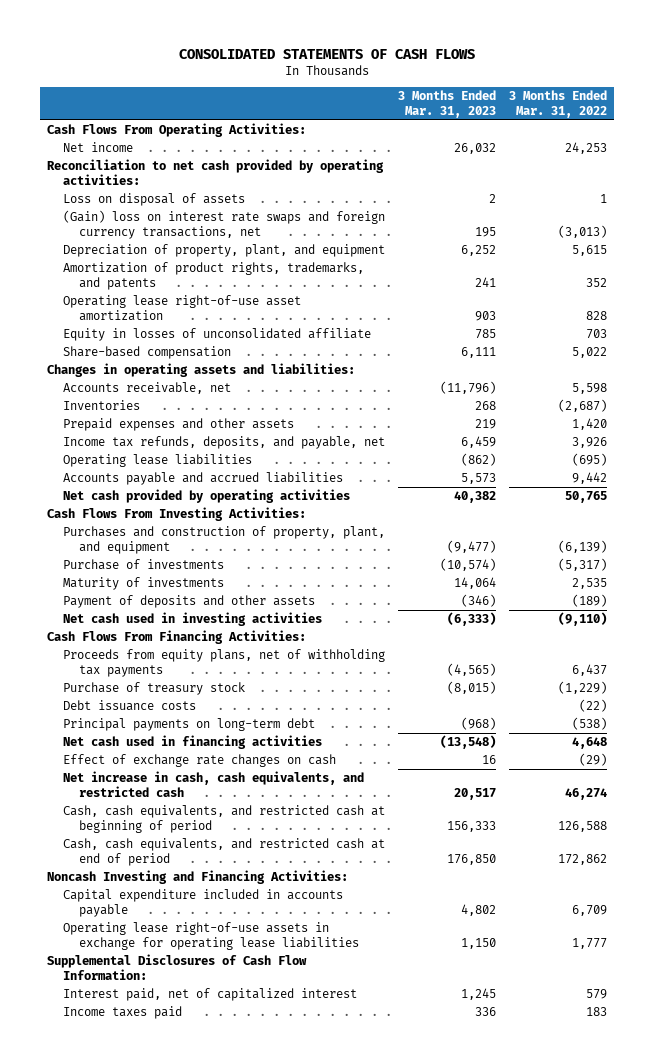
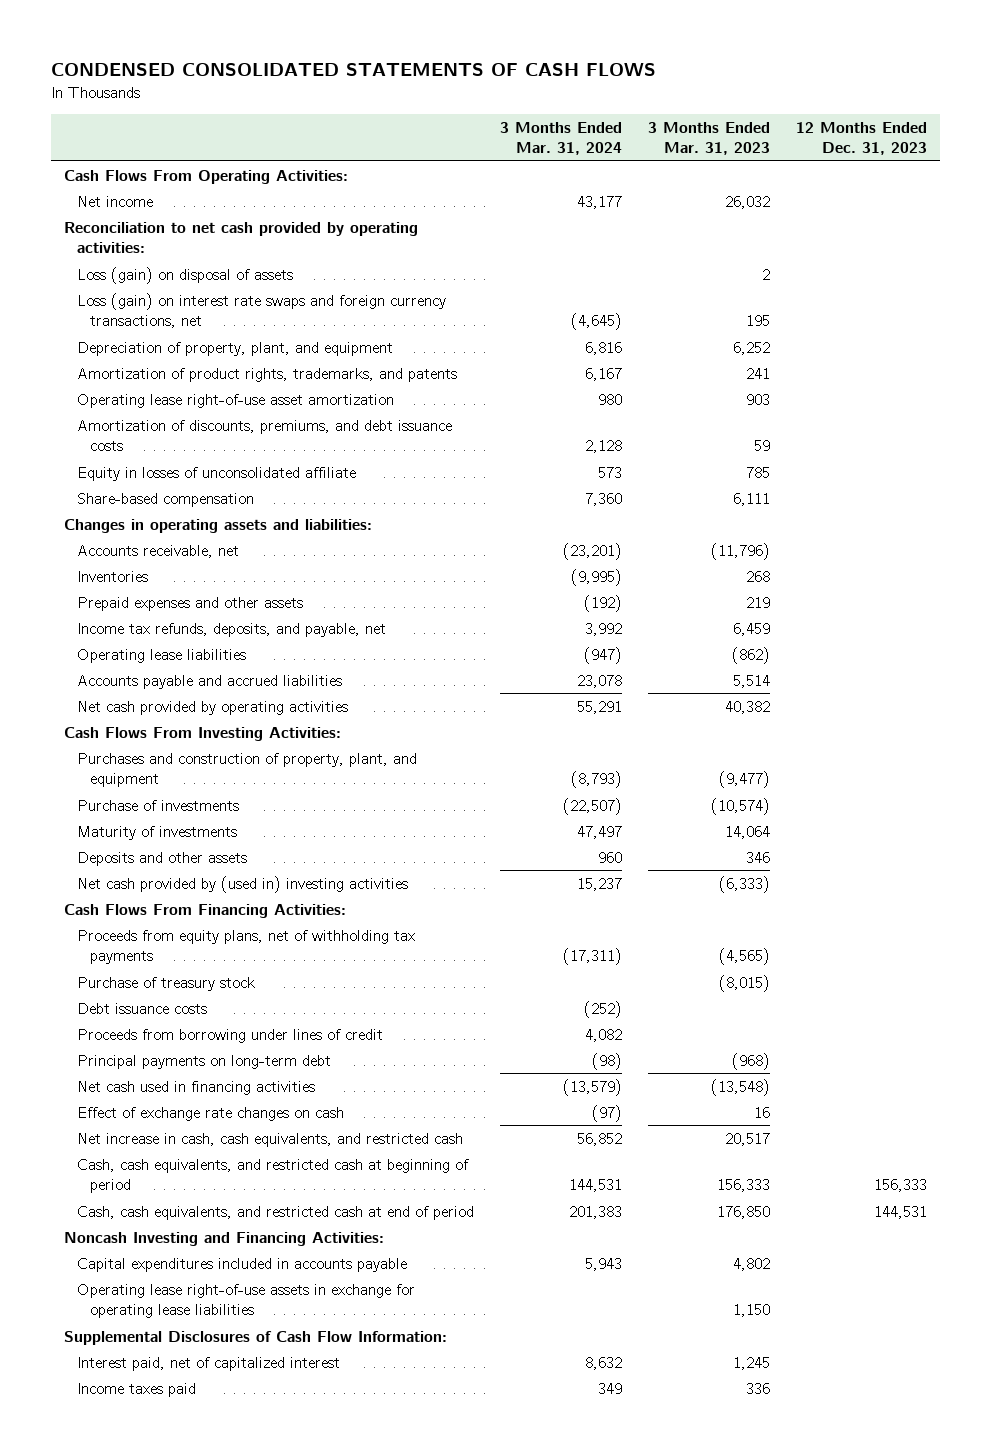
- CONSOLIDATED STATEMENTS OF CASH FLOWS
+ CONDENSED CONSOLIDATED STATEMENTS OF CASH FLOWS
- | 3 Months Ended Mar. 31, 2023 | 3 Months Ended Mar. 31, 2022
+ | 3 Months Ended Mar. 31, 2024 | 3 Months Ended Mar. 31, 2023 | 12 Months Ended Dec. 31, 2023
- Loss on disposal of assets | 2 | 1
- (Gain) loss on interest rate swaps and foreign currency transactions, net | 195 | (3,013)
+ Loss (gain) on disposal of assets | | 2 |
+ Loss (gain) on interest rate swaps and foreign currency transactions, net | (4,645) | 195 |
+ Amortization of discounts, premiums, and debt issuance costs | 2,128 | 59 |
- Accounts payable and accrued liabilities | 5,573 | 9,442
+ Accounts payable and accrued liabilities | 23,078 | 5,514 |
- Payment of deposits and other assets | (346) | (189)
- Net cash used in investing activities | (6,333) | (9,110)
+ Deposits and other assets | 960 | 346 |
+ Net cash provided by (used in) investing activities | 15,237 | (6,333) |
+ Proceeds from borrowing under lines of credit | 4,082 | |
- Capital expenditure included in accounts payable | 4,802 | 6,709
+ Capital expenditures included in accounts payable | 5,943 | 4,802 |

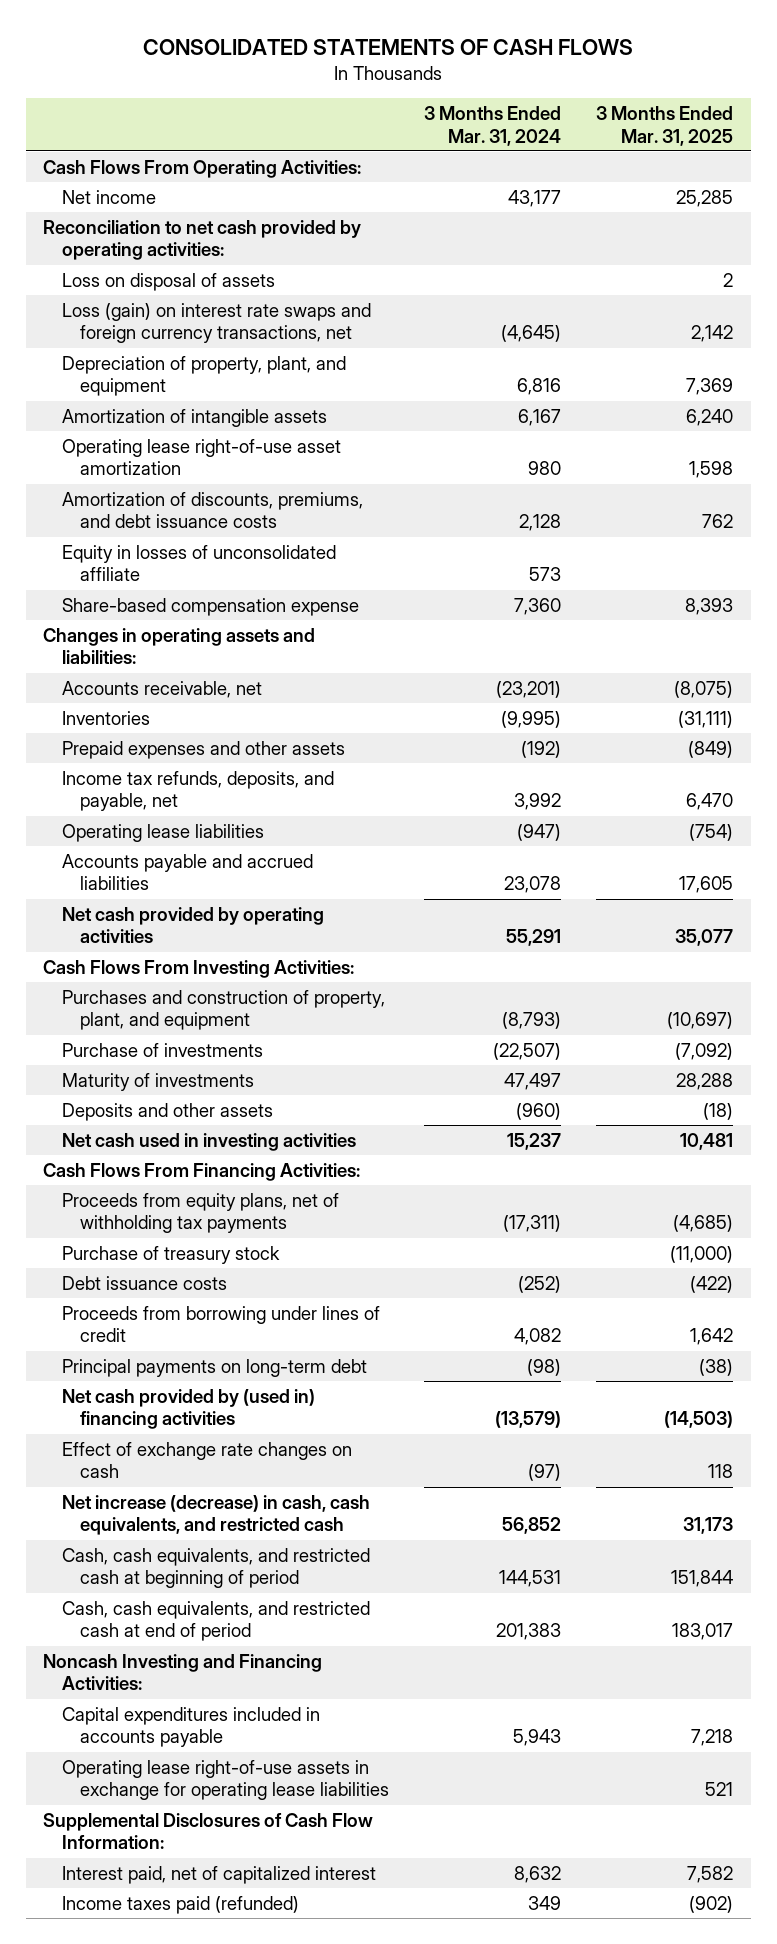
- CONDENSED CONSOLIDATED STATEMENTS OF CASH FLOWS
+ CONSOLIDATED STATEMENTS OF CASH FLOWS
- | 3 Months Ended Mar. 31, 2024 | 3 Months Ended Mar. 31, 2023 | 12 Months Ended Dec. 31, 2023
+ | 3 Months Ended Mar. 31, 2024 | 3 Months Ended Mar. 31, 2025
- Loss (gain) on disposal of assets | | 2 |
+ Loss on disposal of assets | | 2
- Amortization of product rights, trademarks, and patents | 6,167 | 241 |
+ Amortization of intangible assets | 6,167 | 6,240
- Share-based compensation | 7,360 | 6,111 |
+ Share-based compensation expense | 7,360 | 8,393
- Deposits and other assets | 960 | 346 |
- Net cash provided by (used in) investing activities | 15,237 | (6,333) |
+ Deposits and other assets | (960) | (18)
+ Net cash used in investing activities | 15,237 | 10,481
- Net cash used in financing activities | (13,579) | (13,548) |
+ Net cash provided by (used in) financing activities | (13,579) | (14,503)
- Net increase in cash, cash equivalents, and restricted cash | 56,852 | 20,517 |
+ Net increase (decrease) in cash, cash equivalents, and restricted cash | 56,852 | 31,173
- Income taxes paid | 349 | 336 |
+ Income taxes paid (refunded) | 349 | (902)

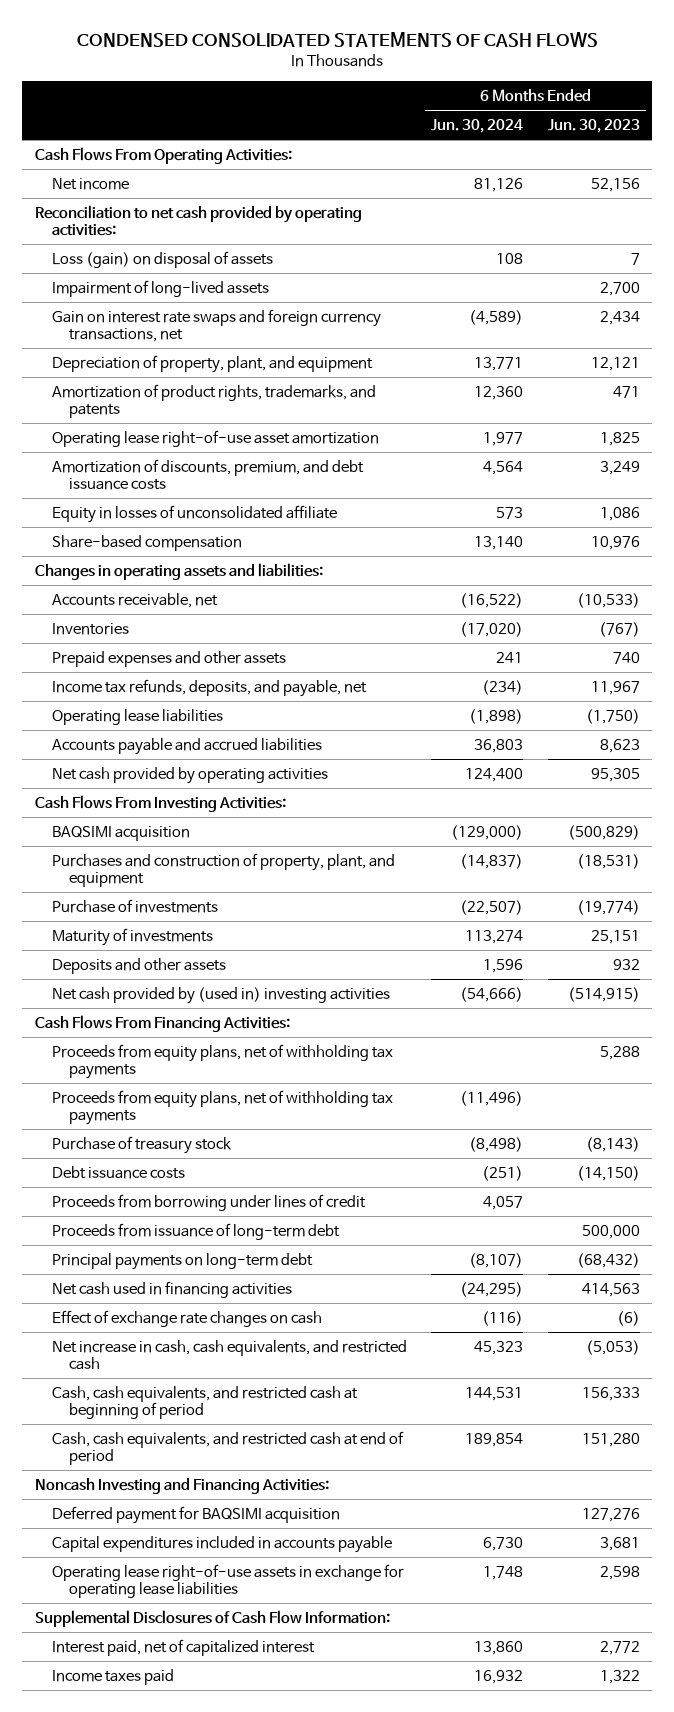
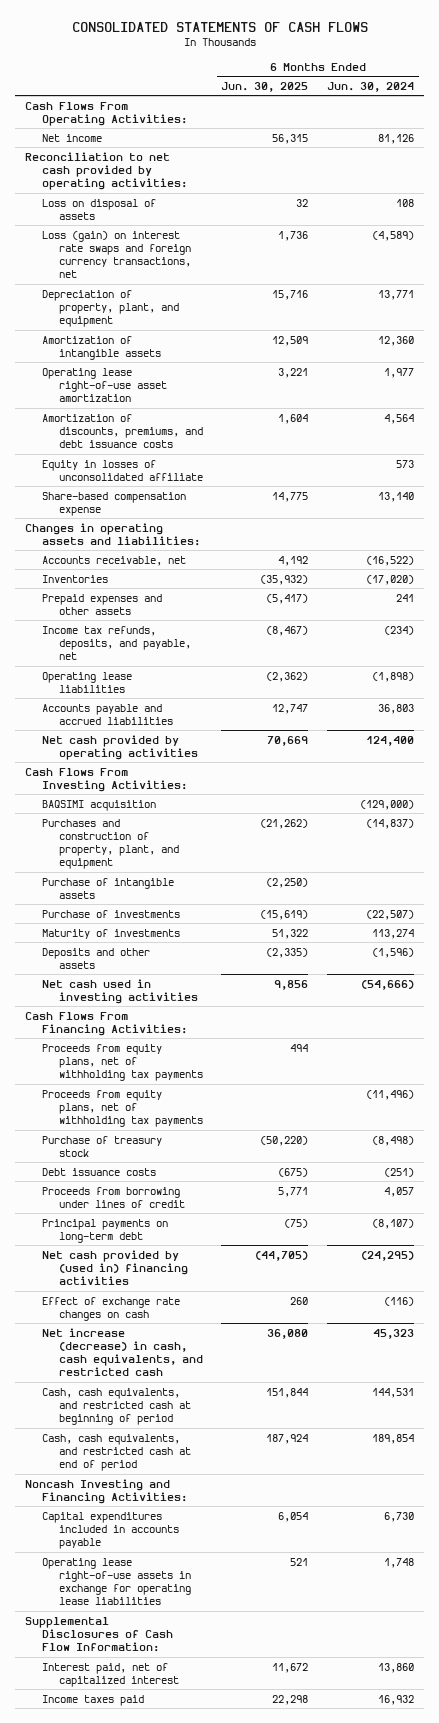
- CONDENSED CONSOLIDATED STATEMENTS OF CASH FLOWS
+ CONSOLIDATED STATEMENTS OF CASH FLOWS
- | 6 Months Ended Jun. 30, 2024 | 6 Months Ended Jun. 30, 2023
+ | 6 Months Ended Jun. 30, 2025 | 6 Months Ended Jun. 30, 2024
- Loss (gain) on disposal of assets | 108 | 7
- Impairment of long-lived assets | | 2,700
- Gain on interest rate swaps and foreign currency transactions, net | (4,589) | 2,434
+ Loss on disposal of assets | 32 | 108
+ Loss (gain) on interest rate swaps and foreign currency transactions, net | 1,736 | (4,589)
- Amortization of product rights, trademarks, and patents | 12,360 | 471
+ Amortization of intangible assets | 12,509 | 12,360
- Amortization of discounts, premium, and debt issuance costs | 4,564 | 3,249
+ Amortization of discounts, premiums, and debt issuance costs | 1,604 | 4,564
- Share-based compensation | 13,140 | 10,976
+ Share-based compensation expense | 14,775 | 13,140
+ Purchase of intangible assets | (2,250) |
- Deposits and other assets | 1,596 | 932
- Net cash provided by (used in) investing activities | (54,666) | (514,915)
+ Deposits and other assets | (2,335) | (1,596)
+ Net cash used in investing activities | 9,856 | (54,666)
- Proceeds from issuance of long-term debt | | 500,000
- Net cash used in financing activities | (24,295) | 414,563
+ Net cash provided by (used in) financing activities | (44,705) | (24,295)
- Net increase in cash, cash equivalents, and restricted cash | 45,323 | (5,053)
+ Net increase (decrease) in cash, cash equivalents, and restricted cash | 36,080 | 45,323
- Deferred payment for BAQSIMI acquisition | | 127,276

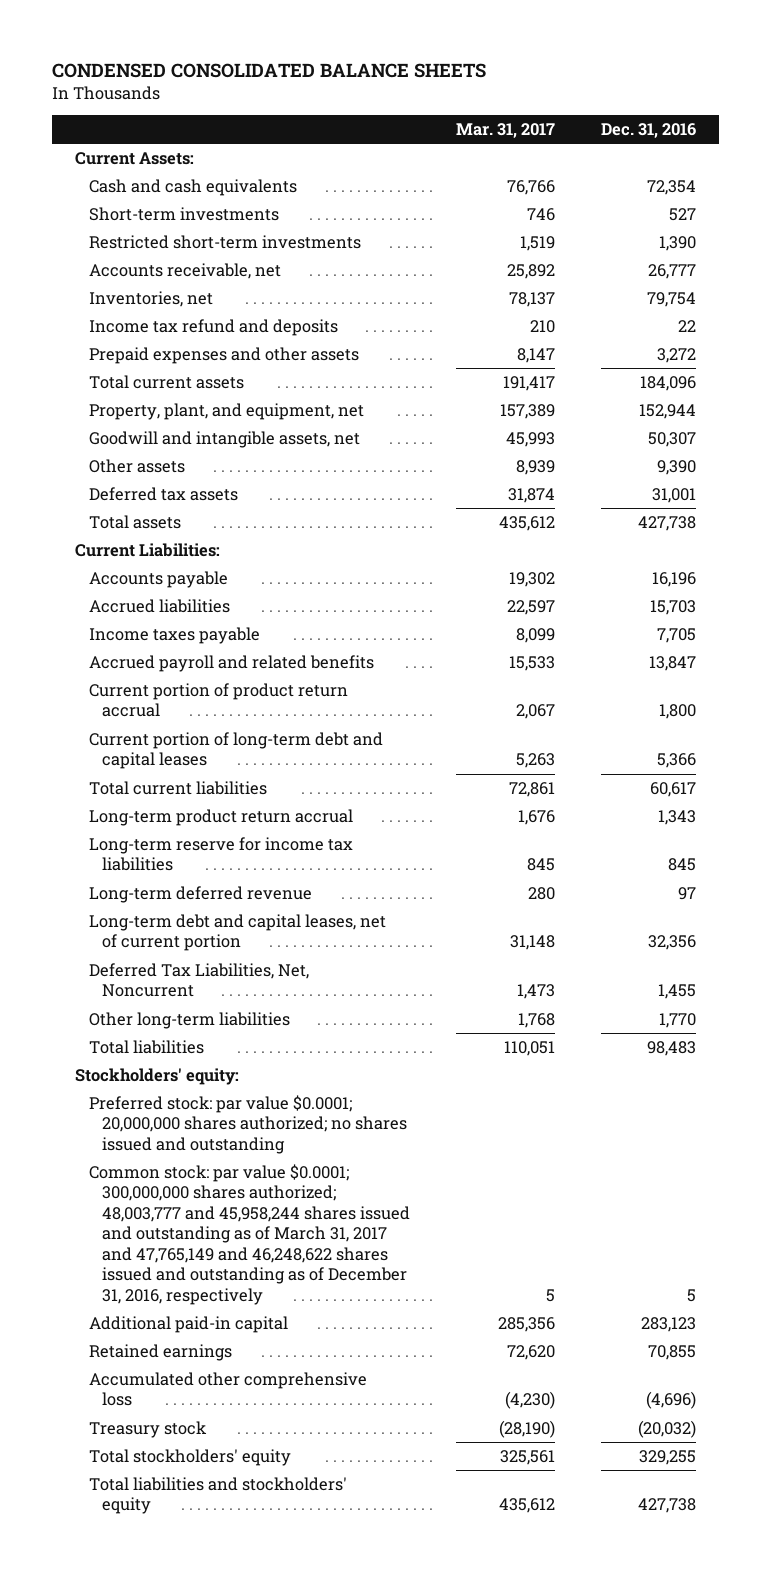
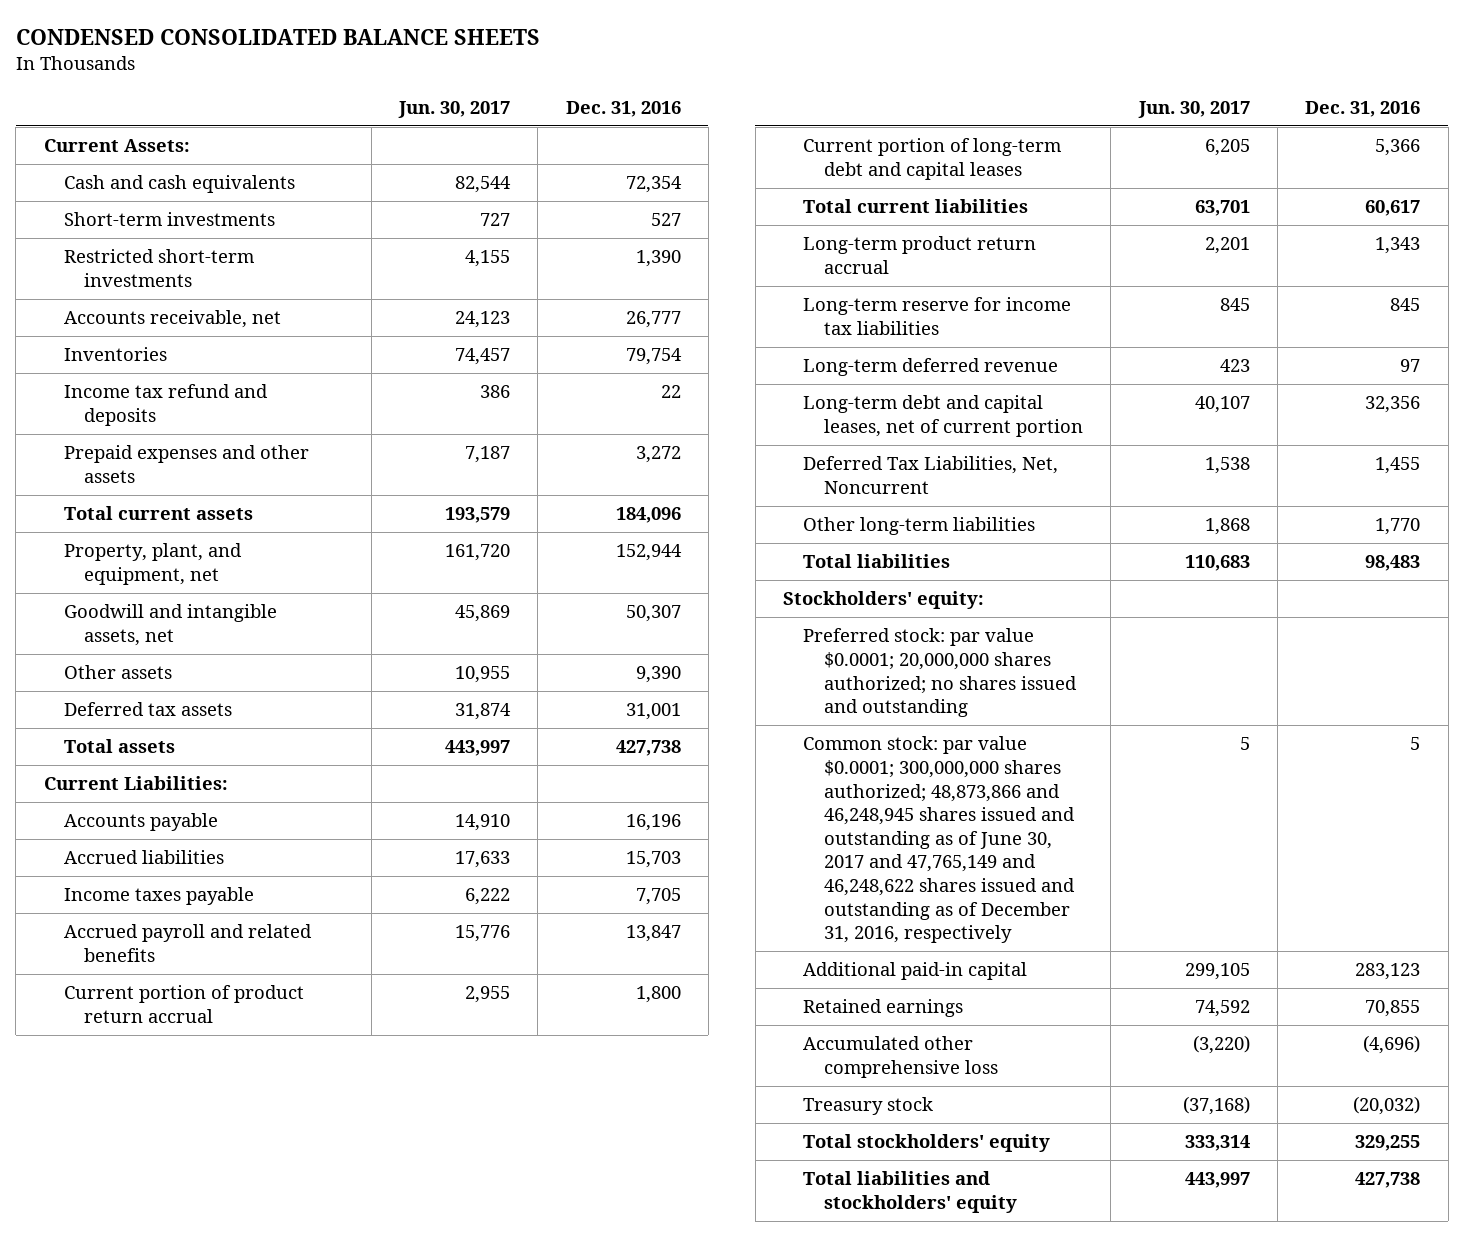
- | Mar. 31, 2017 | Dec. 31, 2016
+ | Jun. 30, 2017 | Dec. 31, 2016
- Inventories, net | 78,137 | 79,754
+ Inventories | 74,457 | 79,754
- Common stock: par value $0.0001; 300,000,000 shares authorized; 48,003,777 and 45,958,244 shares issued and outstanding as of March 31, 2017 and 47,765,149 and 46,248,622 shares issued and outstanding as of December 31, 2016, respectively | 5 | 5
+ Common stock: par value $0.0001; 300,000,000 shares authorized; 48,873,866 and 46,248,945 shares issued and outstanding as of June 30, 2017 and 47,765,149 and 46,248,622 shares issued and outstanding as of December 31, 2016, respectively | 5 | 5

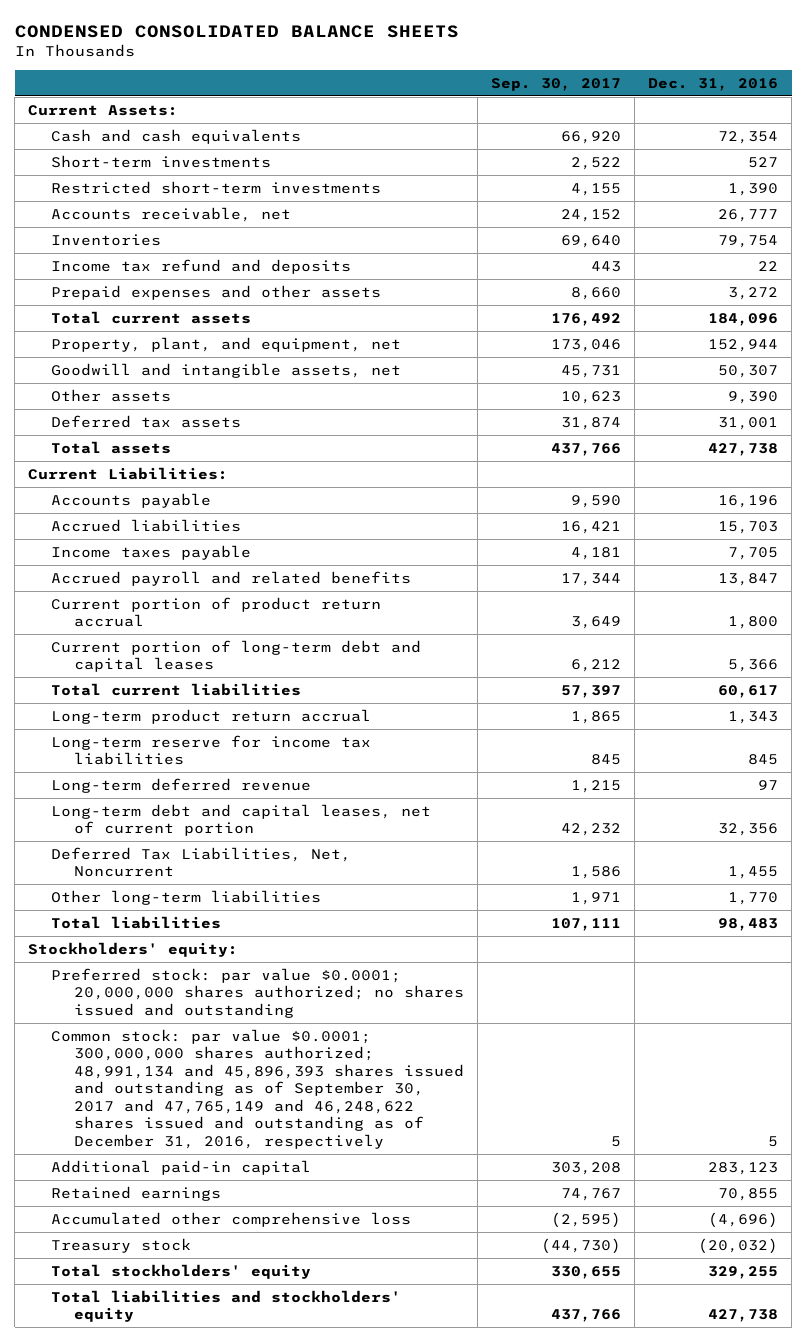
- | Jun. 30, 2017 | Dec. 31, 2016
+ | Sep. 30, 2017 | Dec. 31, 2016
- Common stock: par value $0.0001; 300,000,000 shares authorized; 48,873,866 and 46,248,945 shares issued and outstanding as of June 30, 2017 and 47,765,149 and 46,248,622 shares issued and outstanding as of December 31, 2016, respectively | 5 | 5
+ Common stock: par value $0.0001; 300,000,000 shares authorized; 48,991,134 and 45,896,393 shares issued and outstanding as of September 30, 2017 and 47,765,149 and 46,248,622 shares issued and outstanding as of December 31, 2016, respectively | 5 | 5

